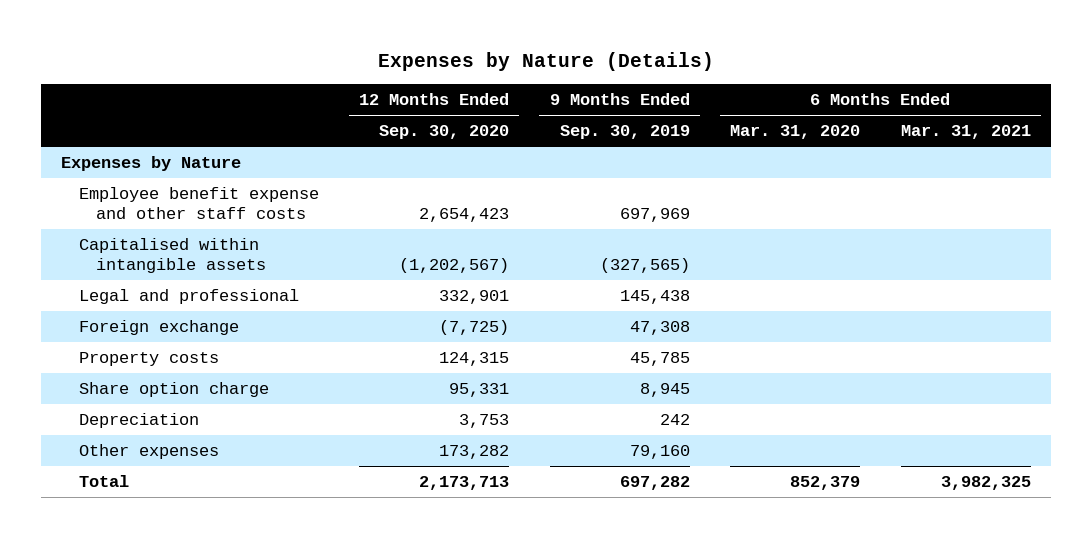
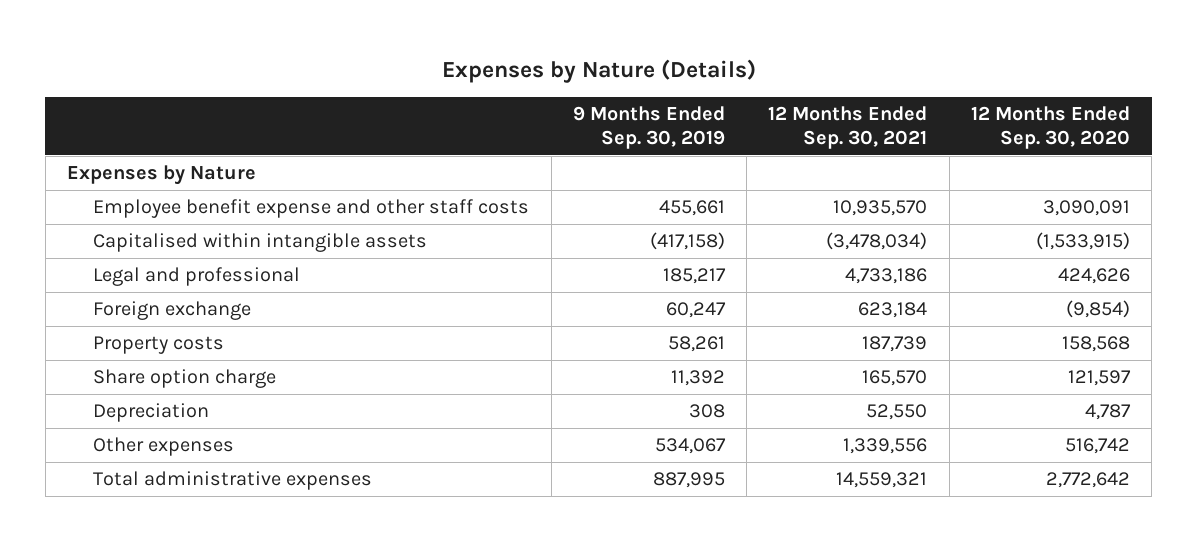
- | 12 Months Ended Sep. 30, 2020 | 9 Months Ended Sep. 30, 2019 | 6 Months Ended Mar. 31, 2020 | 6 Months Ended Mar. 31, 2021
+ | 9 Months Ended Sep. 30, 2019 | 12 Months Ended Sep. 30, 2021 | 12 Months Ended Sep. 30, 2020
- Employee benefit expense and other staff costs | 2,654,423 | 697,969 | |
- Capitalised within intangible assets | (1,202,567) | (327,565) | |
- Legal and professional | 332,901 | 145,438 | |
- Foreign exchange | (7,725) | 47,308 | |
- Property costs | 124,315 | 45,785 | |
- Share option charge | 95,331 | 8,945 | |
- Depreciation | 3,753 | 242 | |
- Other expenses | 173,282 | 79,160 | |
- Total | 2,173,713 | 697,282 | 852,379 | 3,982,325
+ Employee benefit expense and other staff costs | 455,661 | 10,935,570 | 3,090,091
+ Capitalised within intangible assets | (417,158) | (3,478,034) | (1,533,915)
+ Legal and professional | 185,217 | 4,733,186 | 424,626
+ Foreign exchange | 60,247 | 623,184 | (9,854)
+ Property costs | 58,261 | 187,739 | 158,568
+ Share option charge | 11,392 | 165,570 | 121,597
+ Depreciation | 308 | 52,550 | 4,787
+ Other expenses | 534,067 | 1,339,556 | 516,742
+ Total administrative expenses | 887,995 | 14,559,321 | 2,772,642

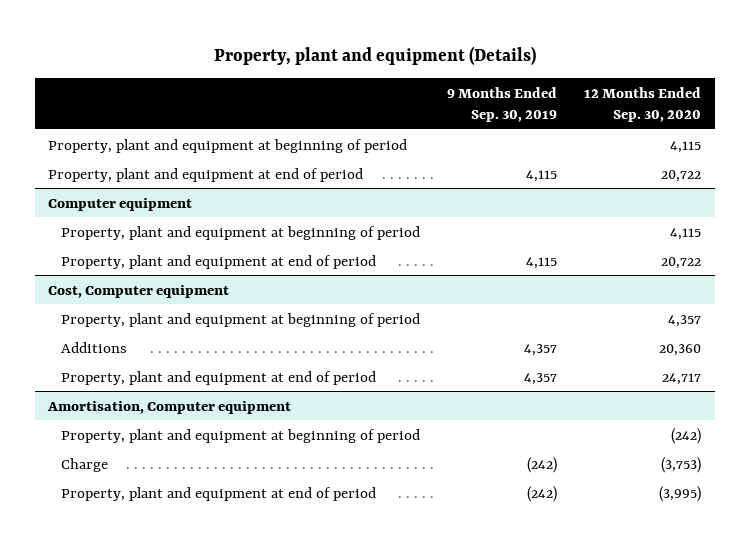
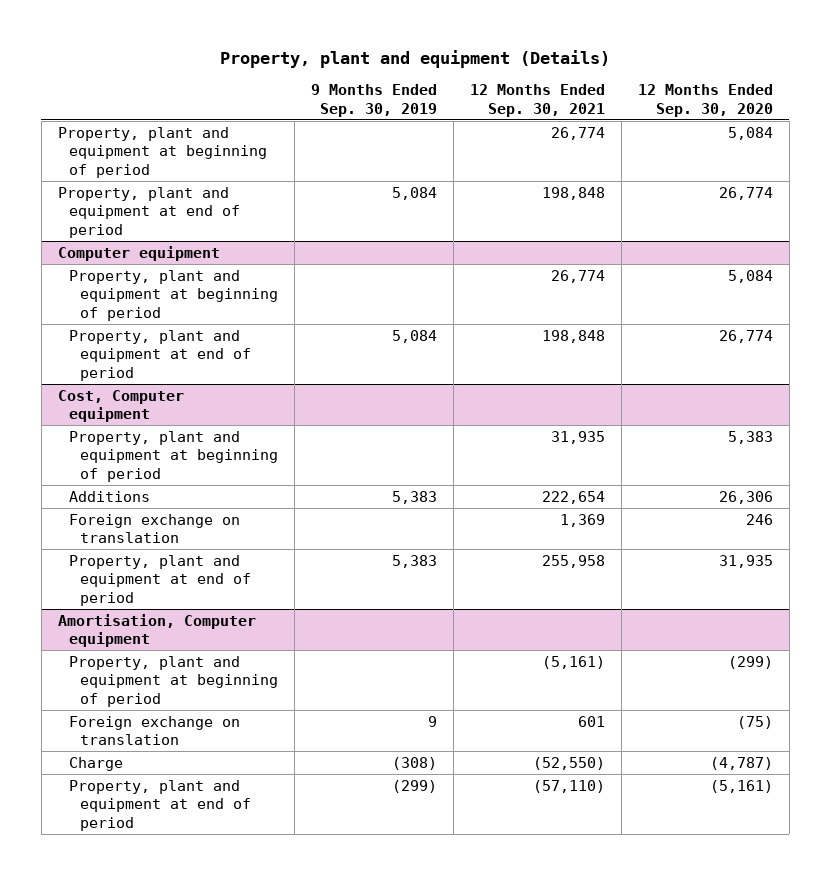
- | 9 Months Ended Sep. 30, 2019 | 12 Months Ended Sep. 30, 2020
+ | 9 Months Ended Sep. 30, 2019 | 12 Months Ended Sep. 30, 2021 | 12 Months Ended Sep. 30, 2020
- Property, plant and equipment at beginning of period | | 4,115
- Property, plant and equipment at end of period | 4,115 | 20,722
+ Property, plant and equipment at beginning of period | | 26,774 | 5,084
+ Property, plant and equipment at end of period | 5,084 | 198,848 | 26,774
@ Computer equipment
- Property, plant and equipment at beginning of period | | 4,115
- Property, plant and equipment at end of period | 4,115 | 20,722
+ Property, plant and equipment at beginning of period | | 26,774 | 5,084
+ Property, plant and equipment at end of period | 5,084 | 198,848 | 26,774
@ Cost, Computer equipment
- Property, plant and equipment at beginning of period | | 4,357
- Additions | 4,357 | 20,360
- Property, plant and equipment at end of period | 4,357 | 24,717
+ Property, plant and equipment at beginning of period | | 31,935 | 5,383
+ Additions | 5,383 | 222,654 | 26,306
+ Foreign exchange on translation | | 1,369 | 246
+ Property, plant and equipment at end of period | 5,383 | 255,958 | 31,935
@ Amortisation, Computer equipment
- Property, plant and equipment at beginning of period | | (242)
- Charge | (242) | (3,753)
- Property, plant and equipment at end of period | (242) | (3,995)
+ Property, plant and equipment at beginning of period | | (5,161) | (299)
+ Foreign exchange on translation | 9 | 601 | (75)
+ Charge | (308) | (52,550) | (4,787)
+ Property, plant and equipment at end of period | (299) | (57,110) | (5,161)

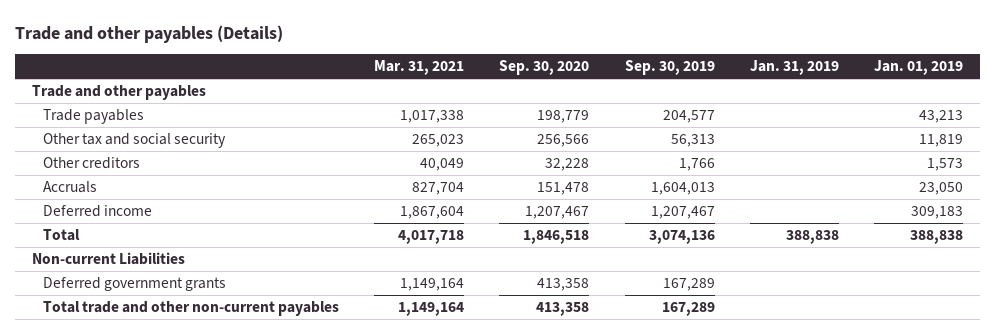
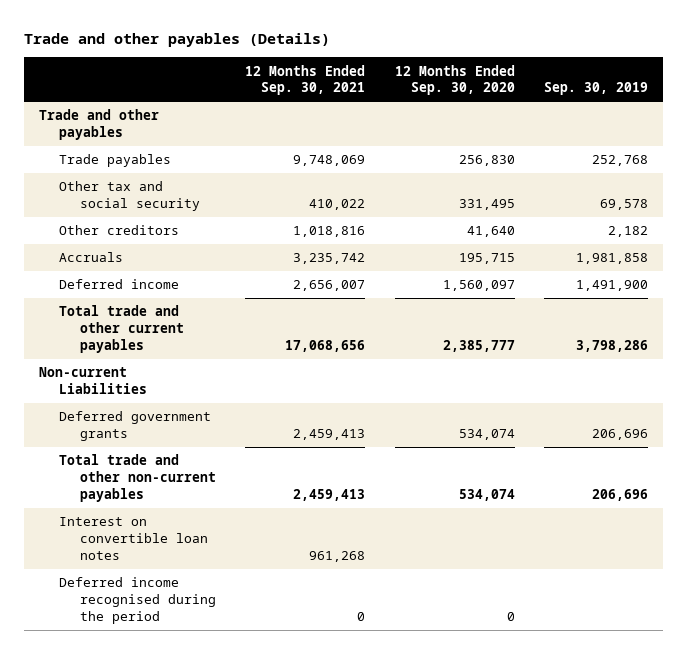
- | Mar. 31, 2021 | Sep. 30, 2020 | Sep. 30, 2019 | Jan. 31, 2019 | Jan. 01, 2019
+ | 12 Months Ended Sep. 30, 2021 | 12 Months Ended Sep. 30, 2020 | Sep. 30, 2019
- Trade payables | 1,017,338 | 198,779 | 204,577 | | 43,213
- Other tax and social security | 265,023 | 256,566 | 56,313 | | 11,819
- Other creditors | 40,049 | 32,228 | 1,766 | | 1,573
- Accruals | 827,704 | 151,478 | 1,604,013 | | 23,050
- Deferred income | 1,867,604 | 1,207,467 | 1,207,467 | | 309,183
- Total | 4,017,718 | 1,846,518 | 3,074,136 | 388,838 | 388,838
+ Trade payables | 9,748,069 | 256,830 | 252,768
+ Other tax and social security | 410,022 | 331,495 | 69,578
+ Other creditors | 1,018,816 | 41,640 | 2,182
+ Accruals | 3,235,742 | 195,715 | 1,981,858
+ Deferred income | 2,656,007 | 1,560,097 | 1,491,900
+ Total trade and other current payables | 17,068,656 | 2,385,777 | 3,798,286
- Deferred government grants | 1,149,164 | 413,358 | 167,289 | |
- Total trade and other non-current payables | 1,149,164 | 413,358 | 167,289 | |
+ Deferred government grants | 2,459,413 | 534,074 | 206,696
+ Total trade and other non-current payables | 2,459,413 | 534,074 | 206,696
+ Interest on convertible loan notes | 961,268 | |
+ Deferred income recognised during the period | 0 | 0 |

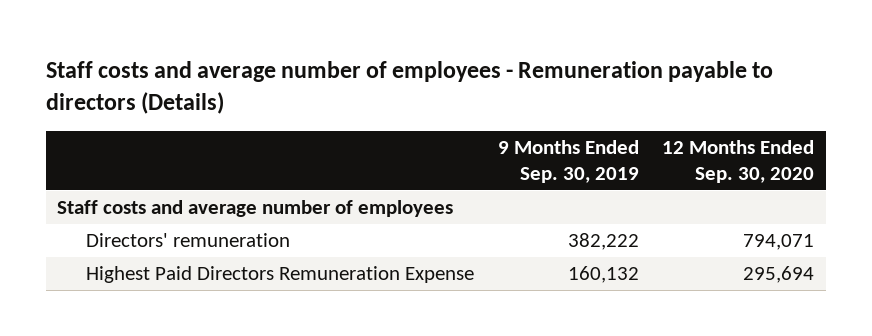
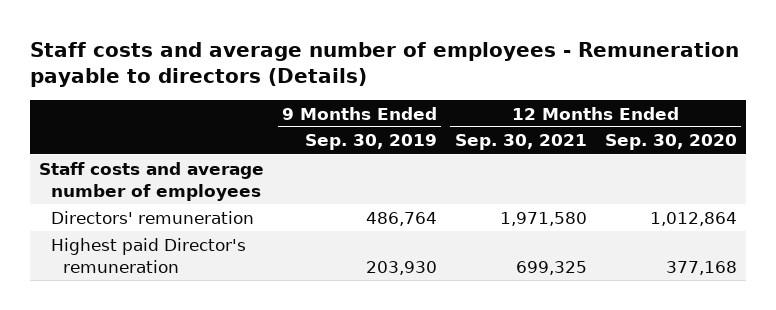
- | 9 Months Ended Sep. 30, 2019 | 12 Months Ended Sep. 30, 2020
+ | 9 Months Ended Sep. 30, 2019 | 12 Months Ended Sep. 30, 2021 | 12 Months Ended Sep. 30, 2020
- Directors' remuneration | 382,222 | 794,071
- Highest Paid Directors Remuneration Expense | 160,132 | 295,694
+ Directors' remuneration | 486,764 | 1,971,580 | 1,012,864
+ Highest paid Director's remuneration | 203,930 | 699,325 | 377,168

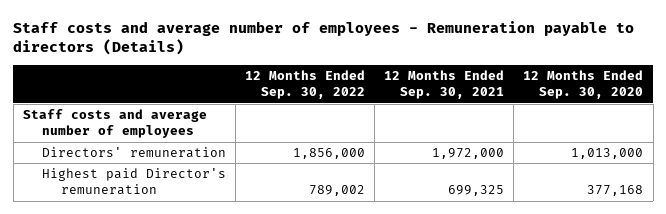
- | 9 Months Ended Sep. 30, 2019 | 12 Months Ended Sep. 30, 2021 | 12 Months Ended Sep. 30, 2020
+ | 12 Months Ended Sep. 30, 2022 | 12 Months Ended Sep. 30, 2021 | 12 Months Ended Sep. 30, 2020
- Directors' remuneration | 486,764 | 1,971,580 | 1,012,864
+ Directors' remuneration | 1,856,000 | 1,972,000 | 1,013,000

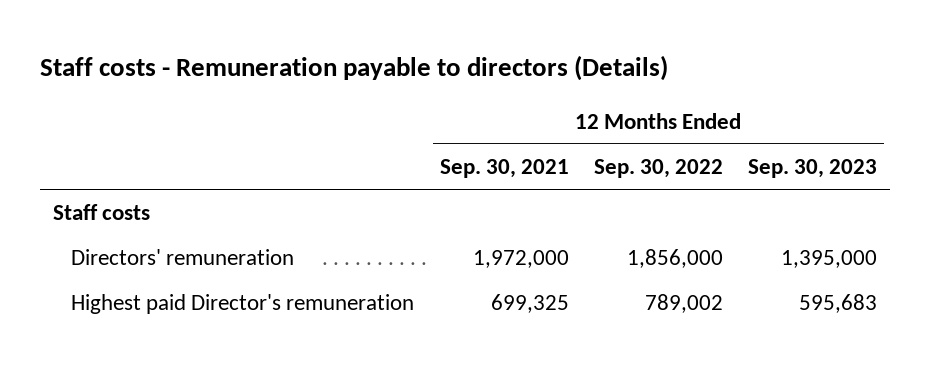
- Staff costs and average number of employees - Remuneration payable to directors (Details)
+ Staff costs - Remuneration payable to directors (Details)
- | 12 Months Ended Sep. 30, 2022 | 12 Months Ended Sep. 30, 2021 | 12 Months Ended Sep. 30, 2020
+ | 12 Months Ended Sep. 30, 2021 | 12 Months Ended Sep. 30, 2022 | 12 Months Ended Sep. 30, 2023
- Staff costs and average number of employees
+ Staff costs

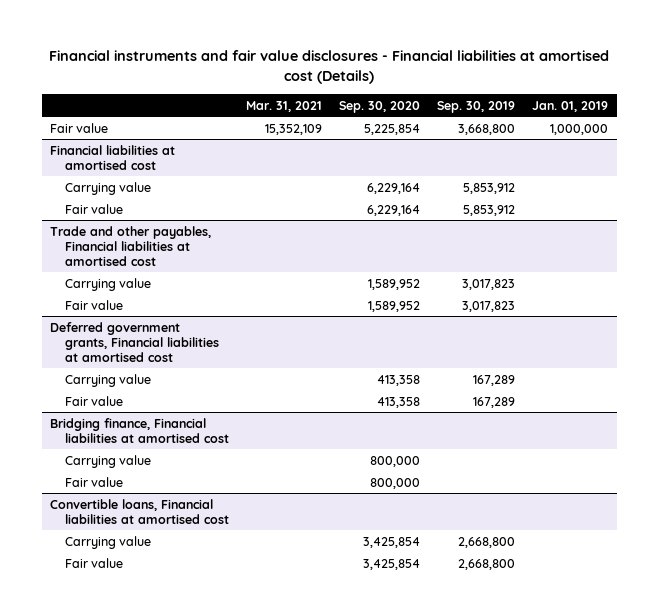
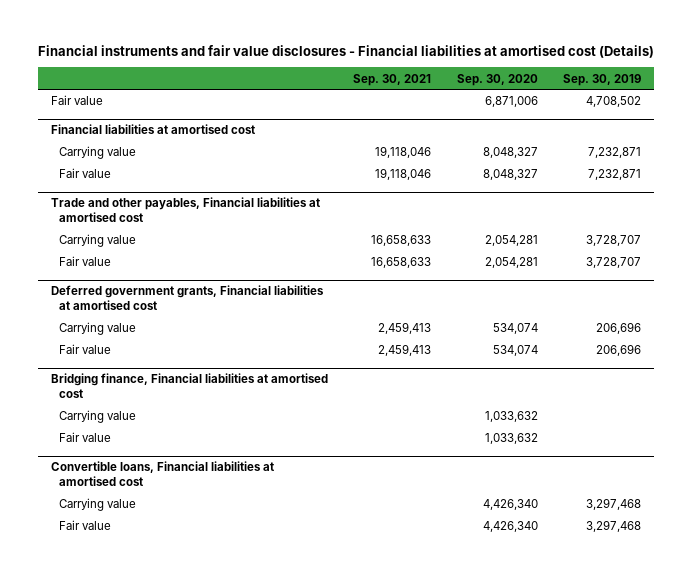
- | Mar. 31, 2021 | Sep. 30, 2020 | Sep. 30, 2019 | Jan. 01, 2019
+ | Sep. 30, 2021 | Sep. 30, 2020 | Sep. 30, 2019
- Fair value | 15,352,109 | 5,225,854 | 3,668,800 | 1,000,000
+ Fair value | | 6,871,006 | 4,708,502
@ Financial liabilities at amortised cost
- Carrying value | | 6,229,164 | 5,853,912 |
- Fair value | | 6,229,164 | 5,853,912 |
+ Carrying value | 19,118,046 | 8,048,327 | 7,232,871
+ Fair value | 19,118,046 | 8,048,327 | 7,232,871
@ Trade and other payables, Financial liabilities at amortised cost
- Carrying value | | 1,589,952 | 3,017,823 |
- Fair value | | 1,589,952 | 3,017,823 |
+ Carrying value | 16,658,633 | 2,054,281 | 3,728,707
+ Fair value | 16,658,633 | 2,054,281 | 3,728,707
@ Deferred government grants, Financial liabilities at amortised cost
- Carrying value | | 413,358 | 167,289 |
- Fair value | | 413,358 | 167,289 |
+ Carrying value | 2,459,413 | 534,074 | 206,696
+ Fair value | 2,459,413 | 534,074 | 206,696
@ Bridging finance, Financial liabilities at amortised cost
- Carrying value | | 800,000 | |
- Fair value | | 800,000 | |
+ Carrying value | | 1,033,632 |
+ Fair value | | 1,033,632 |
@ Convertible loans, Financial liabilities at amortised cost
- Carrying value | | 3,425,854 | 2,668,800 |
- Fair value | | 3,425,854 | 2,668,800 |
+ Carrying value | | 4,426,340 | 3,297,468
+ Fair value | | 4,426,340 | 3,297,468

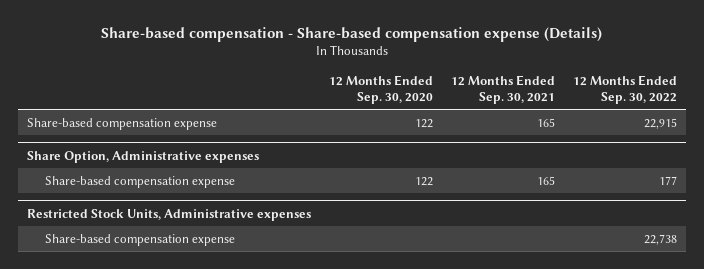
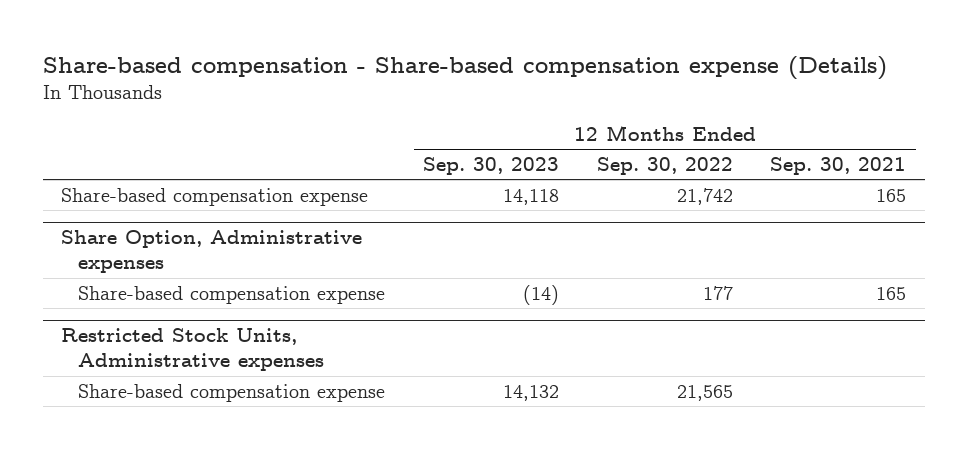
- | 12 Months Ended Sep. 30, 2020 | 12 Months Ended Sep. 30, 2021 | 12 Months Ended Sep. 30, 2022
+ | 12 Months Ended Sep. 30, 2023 | 12 Months Ended Sep. 30, 2022 | 12 Months Ended Sep. 30, 2021
- Share-based compensation expense | 122 | 165 | 22,915
+ Share-based compensation expense | 14,118 | 21,742 | 165
@ Restricted Stock Units, Administrative expenses
- Share-based compensation expense | | | 22,738
+ Share-based compensation expense | 14,132 | 21,565 |

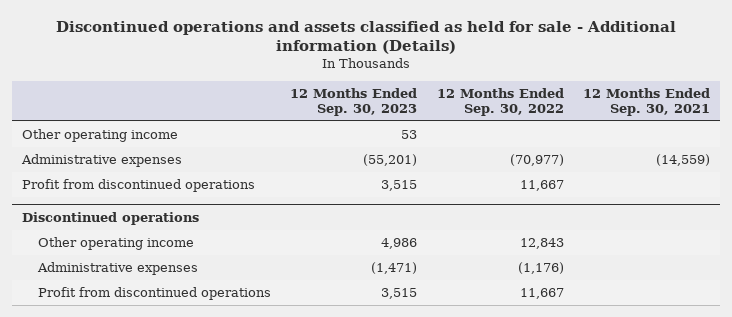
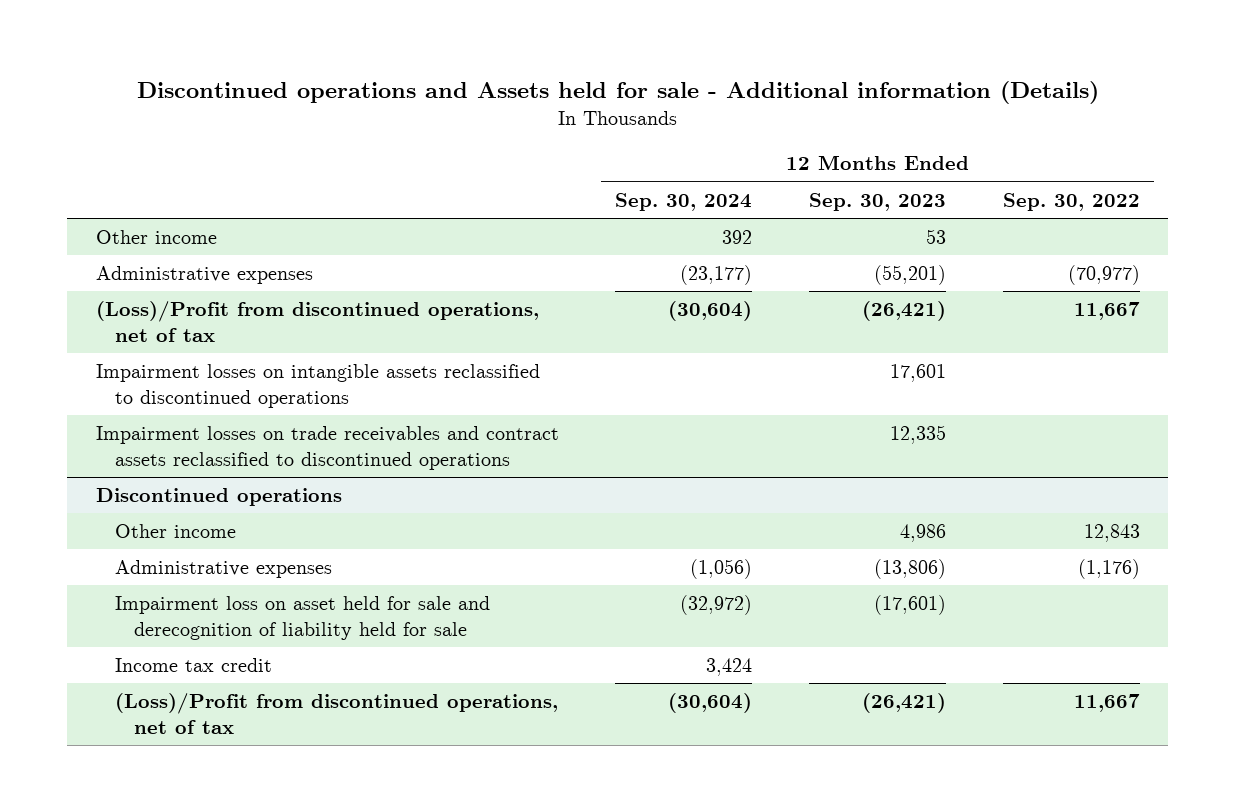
- Discontinued operations and assets classified as held for sale - Additional information (Details)
+ Discontinued operations and Assets held for sale - Additional information (Details)
- | 12 Months Ended Sep. 30, 2023 | 12 Months Ended Sep. 30, 2022 | 12 Months Ended Sep. 30, 2021
+ | 12 Months Ended Sep. 30, 2024 | 12 Months Ended Sep. 30, 2023 | 12 Months Ended Sep. 30, 2022
- Other operating income | 53 | |
+ Other income | 392 | 53 |
- Profit from discontinued operations | 3,515 | 11,667 |
+ (Loss)/Profit from discontinued operations, net of tax | (30,604) | (26,421) | 11,667
+ Impairment losses on intangible assets reclassified to discontinued operations | | 17,601 |
+ Impairment losses on trade receivables and contract assets reclassified to discontinued operations | | 12,335 |
@ Discontinued operations
- Other operating income | 4,986 | 12,843 |
- Administrative expenses | (1,471) | (1,176) |
- Profit from discontinued operations | 3,515 | 11,667 |
+ Other income | | 4,986 | 12,843
+ Administrative expenses | (1,056) | (13,806) | (1,176)
+ Impairment loss on asset held for sale and derecognition of liability held for sale | (32,972) | (17,601) |
+ Income tax credit | 3,424 | |
+ (Loss)/Profit from discontinued operations, net of tax | (30,604) | (26,421) | 11,667

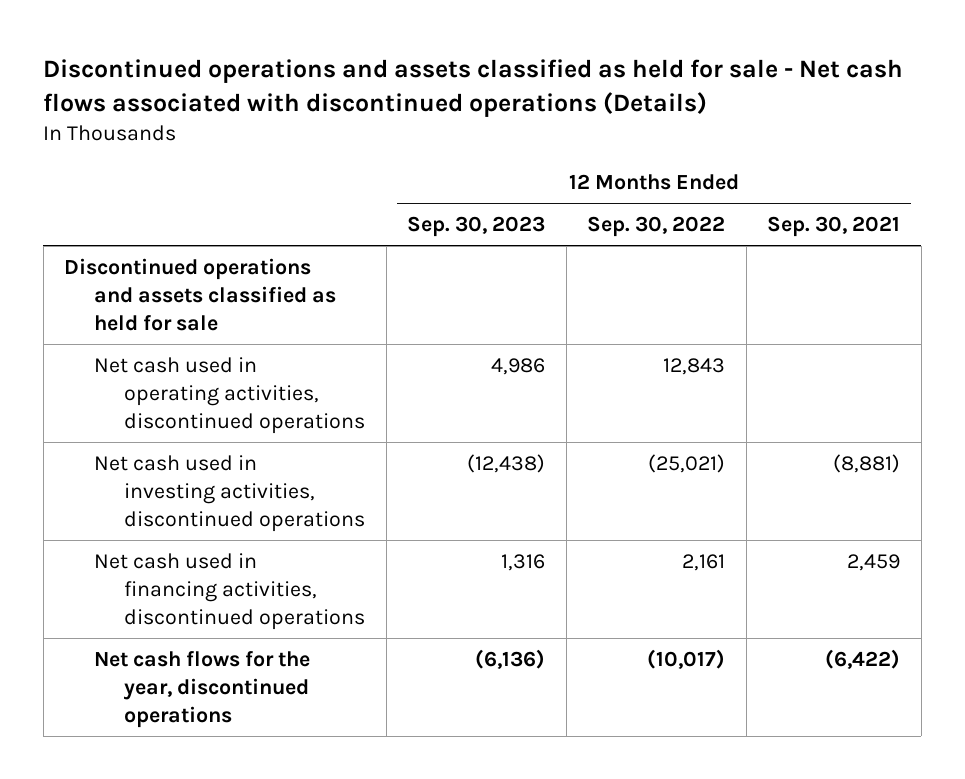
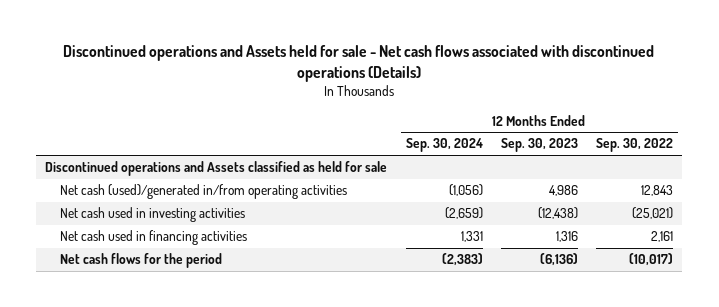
- Discontinued operations and assets classified as held for sale - Net cash flows associated with discontinued operations (Details)
+ Discontinued operations and Assets held for sale - Net cash flows associated with discontinued operations (Details)
- | 12 Months Ended Sep. 30, 2023 | 12 Months Ended Sep. 30, 2022 | 12 Months Ended Sep. 30, 2021
+ | 12 Months Ended Sep. 30, 2024 | 12 Months Ended Sep. 30, 2023 | 12 Months Ended Sep. 30, 2022
- Discontinued operations and assets classified as held for sale
- Net cash used in operating activities, discontinued operations | 4,986 | 12,843 |
- Net cash used in investing activities, discontinued operations | (12,438) | (25,021) | (8,881)
- Net cash used in financing activities, discontinued operations | 1,316 | 2,161 | 2,459
- Net cash flows for the year, discontinued operations | (6,136) | (10,017) | (6,422)
+ Discontinued operations and Assets classified as held for sale
+ Net cash (used)/generated in/from operating activities | (1,056) | 4,986 | 12,843
+ Net cash used in investing activities | (2,659) | (12,438) | (25,021)
+ Net cash used in financing activities | 1,331 | 1,316 | 2,161
+ Net cash flows for the period | (2,383) | (6,136) | (10,017)

